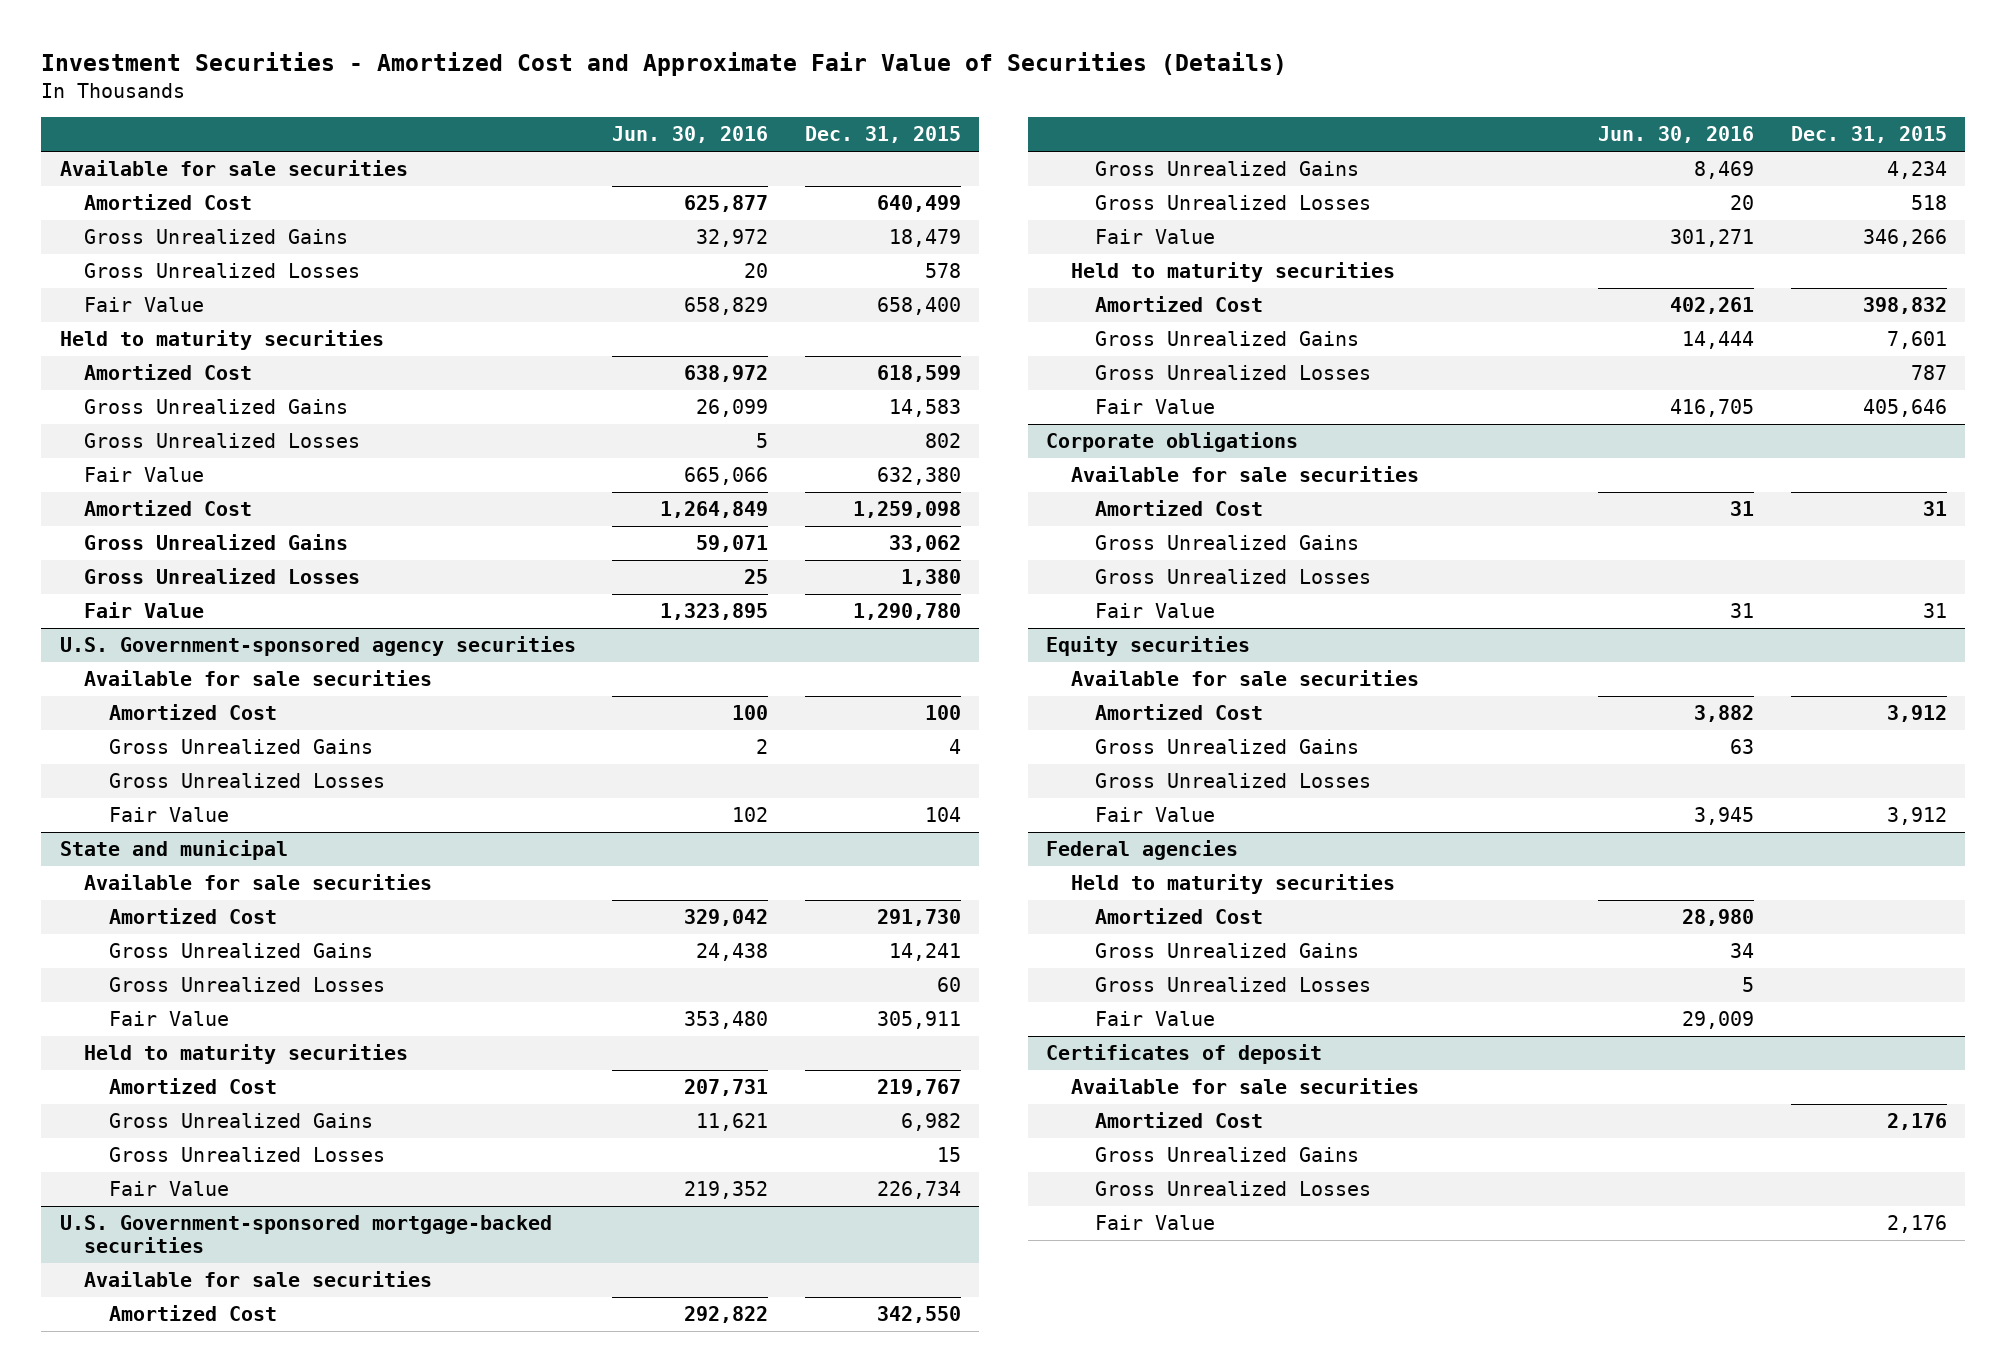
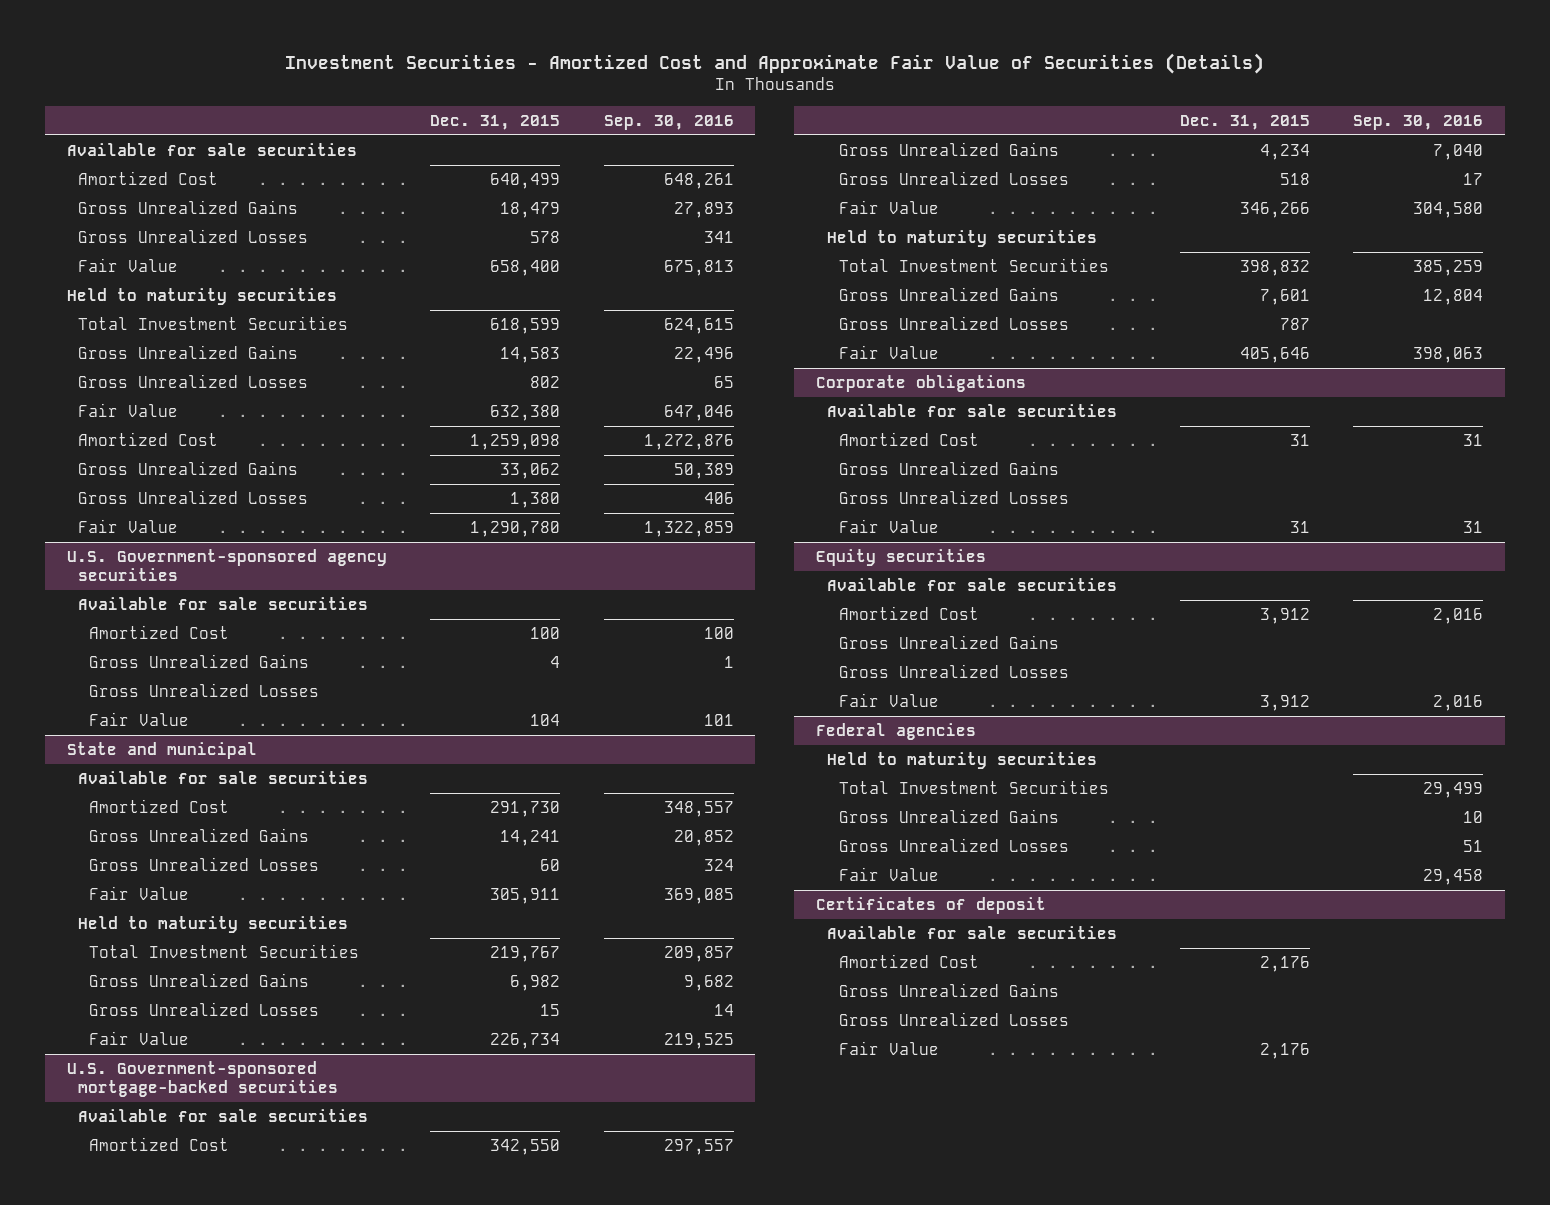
- | Jun. 30, 2016 | Dec. 31, 2015
+ | Dec. 31, 2015 | Sep. 30, 2016
- Amortized Cost | 638,972 | 618,599
+ Total Investment Securities | 618,599 | 624,615
@ State and municipal
- Amortized Cost | 207,731 | 219,767
+ Total Investment Securities | 219,767 | 209,857
@ U.S. Government-sponsored mortgage-backed securities
- Amortized Cost | 402,261 | 398,832
+ Total Investment Securities | 398,832 | 385,259
@ Federal agencies
- Amortized Cost | 28,980 |
+ Total Investment Securities | | 29,499

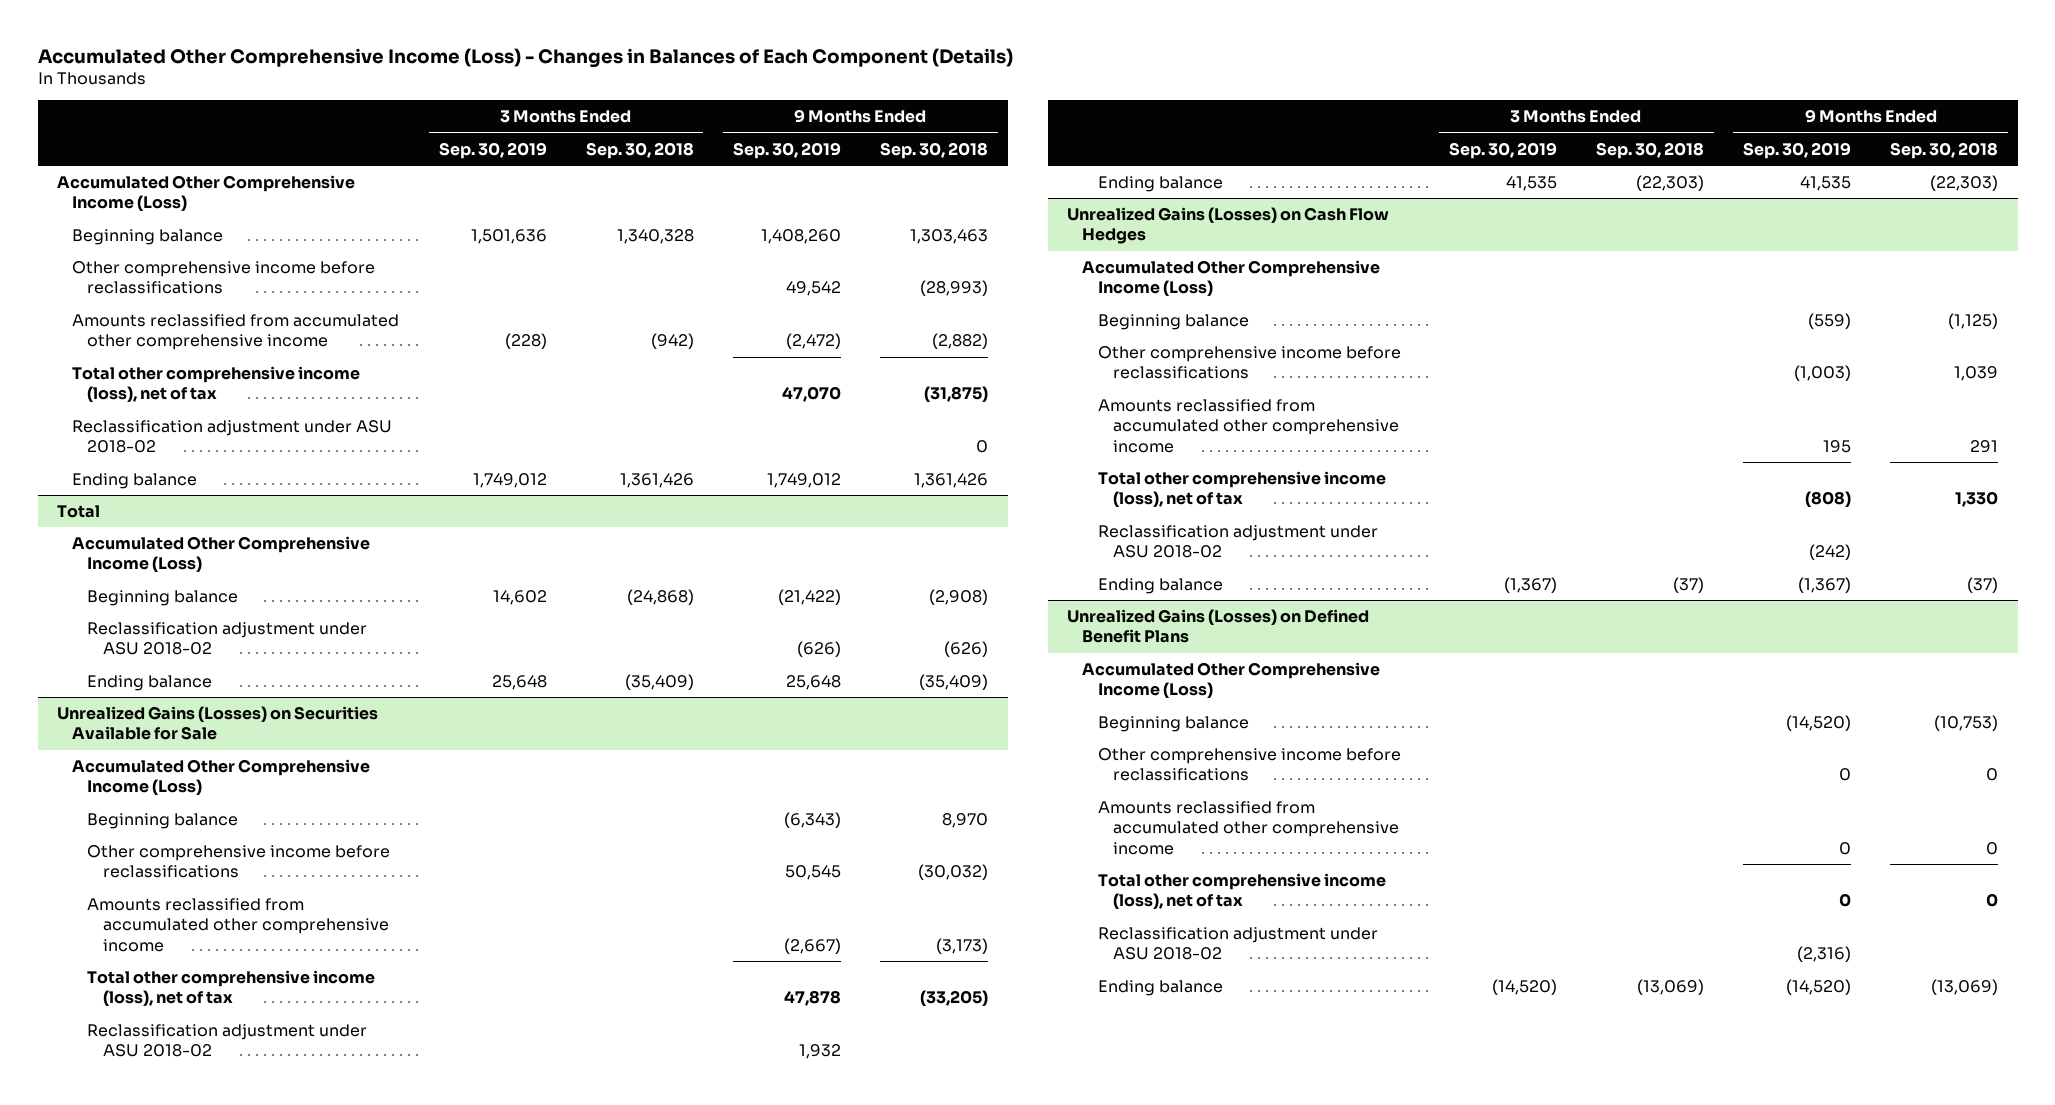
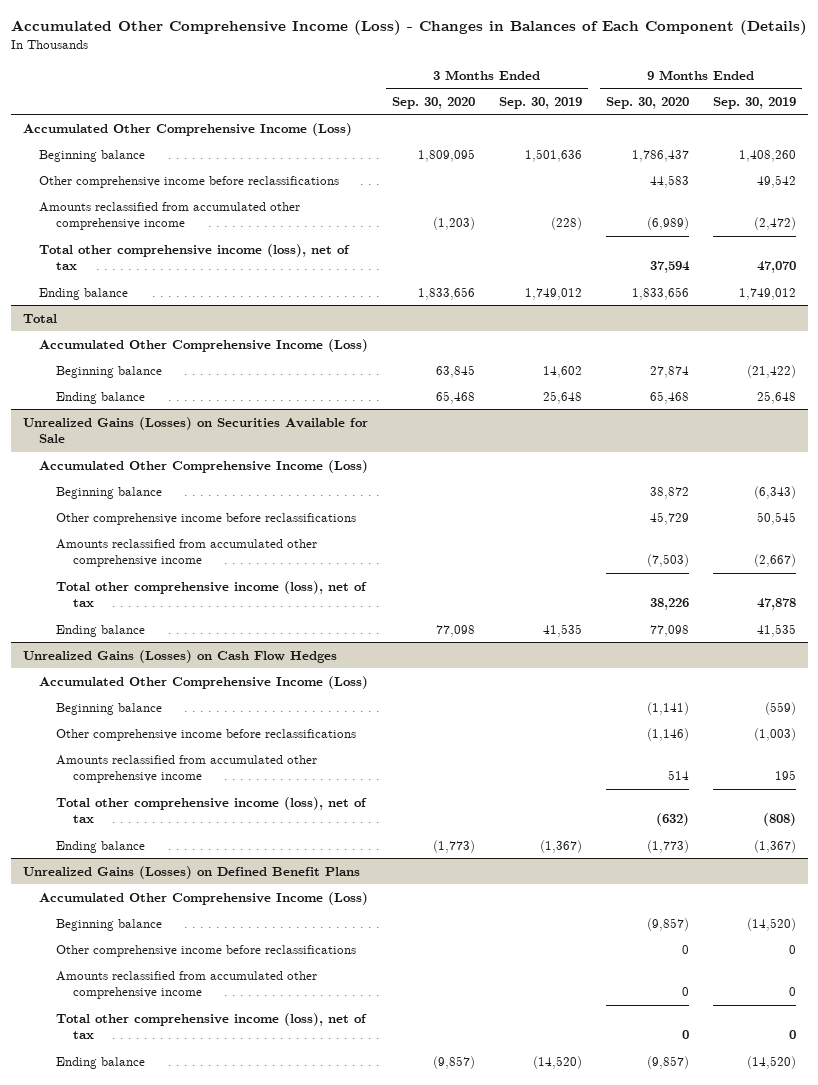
- | 3 Months Ended Sep. 30, 2019 | 3 Months Ended Sep. 30, 2018 | 9 Months Ended Sep. 30, 2019 | 9 Months Ended Sep. 30, 2018
+ | 3 Months Ended Sep. 30, 2020 | 3 Months Ended Sep. 30, 2019 | 9 Months Ended Sep. 30, 2020 | 9 Months Ended Sep. 30, 2019
- Reclassification adjustment under ASU 2018-02 | | | | 0
@ Total
- Reclassification adjustment under ASU 2018-02 | | | (626) | (626)
@ Unrealized Gains (Losses) on Securities Available for Sale
- Reclassification adjustment under ASU 2018-02 | | | 1,932 |
@ Unrealized Gains (Losses) on Cash Flow Hedges
- Reclassification adjustment under ASU 2018-02 | | | (242) |
@ Unrealized Gains (Losses) on Defined Benefit Plans
- Reclassification adjustment under ASU 2018-02 | | | (2,316) |

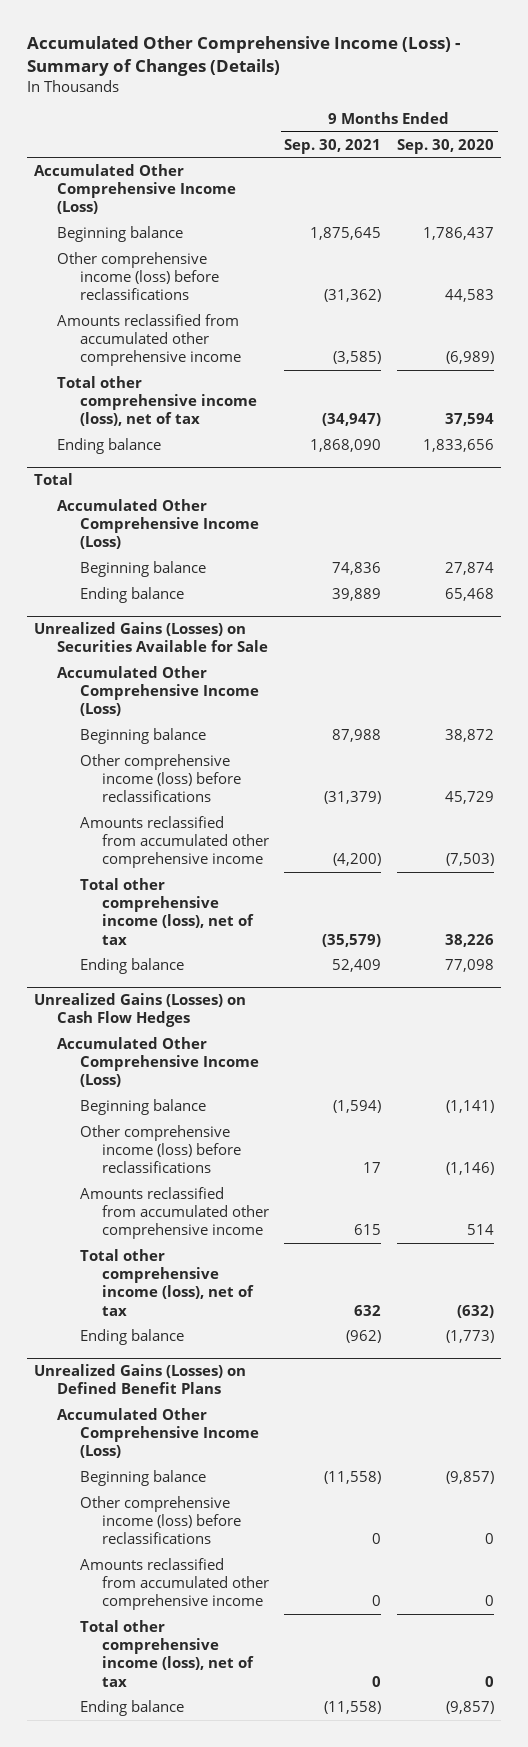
- Accumulated Other Comprehensive Income (Loss) - Changes in Balances of Each Component (Details)
+ Accumulated Other Comprehensive Income (Loss) - Summary of Changes (Details)
- | 3 Months Ended Sep. 30, 2020 | 3 Months Ended Sep. 30, 2019 | 9 Months Ended Sep. 30, 2020 | 9 Months Ended Sep. 30, 2019
+ | 9 Months Ended Sep. 30, 2021 | 9 Months Ended Sep. 30, 2020
- Other comprehensive income before reclassifications | | | 44,583 | 49,542
+ Other comprehensive income (loss) before reclassifications | (31,362) | 44,583
@ Unrealized Gains (Losses) on Securities Available for Sale
- Other comprehensive income before reclassifications | | | 45,729 | 50,545
+ Other comprehensive income (loss) before reclassifications | (31,379) | 45,729
@ Unrealized Gains (Losses) on Cash Flow Hedges
- Other comprehensive income before reclassifications | | | (1,146) | (1,003)
+ Other comprehensive income (loss) before reclassifications | 17 | (1,146)
@ Unrealized Gains (Losses) on Defined Benefit Plans
- Other comprehensive income before reclassifications | | | 0 | 0
+ Other comprehensive income (loss) before reclassifications | 0 | 0

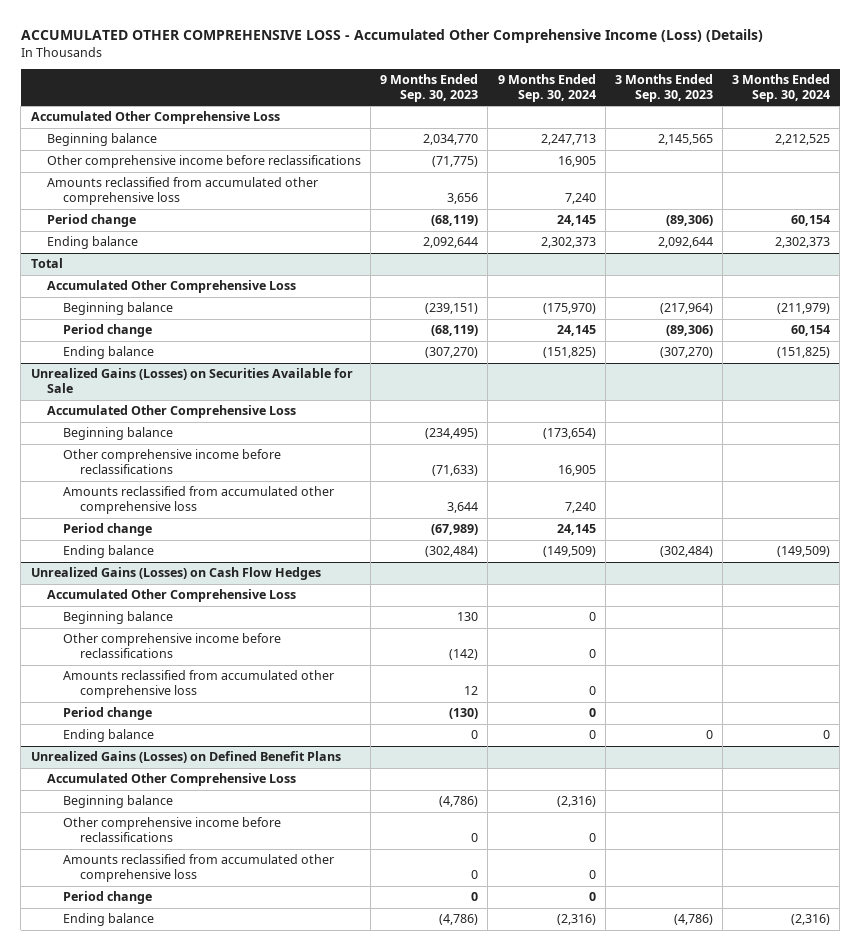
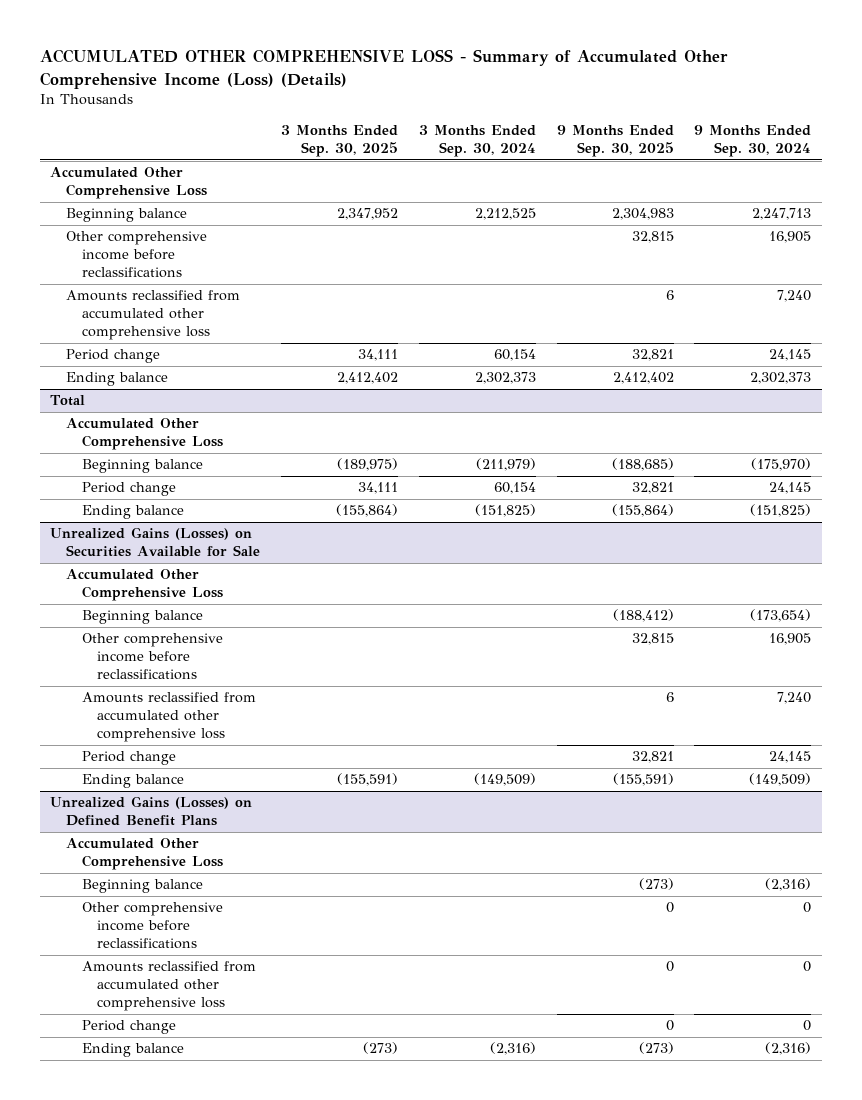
- ACCUMULATED OTHER COMPREHENSIVE LOSS - Accumulated Other Comprehensive Income (Loss) (Details)
+ ACCUMULATED OTHER COMPREHENSIVE LOSS - Summary of Accumulated Other Comprehensive Income (Loss) (Details)
- | 9 Months Ended Sep. 30, 2023 | 9 Months Ended Sep. 30, 2024 | 3 Months Ended Sep. 30, 2023 | 3 Months Ended Sep. 30, 2024
+ | 3 Months Ended Sep. 30, 2025 | 3 Months Ended Sep. 30, 2024 | 9 Months Ended Sep. 30, 2025 | 9 Months Ended Sep. 30, 2024
- Unrealized Gains (Losses) on Cash Flow Hedges
- Accumulated Other Comprehensive Loss
- Beginning balance | 130 | 0 | |
- Other comprehensive income before reclassifications | (142) | 0 | |
- Amounts reclassified from accumulated other comprehensive loss | 12 | 0 | |
- Period change | (130) | 0 | |
- Ending balance | 0 | 0 | 0 | 0

